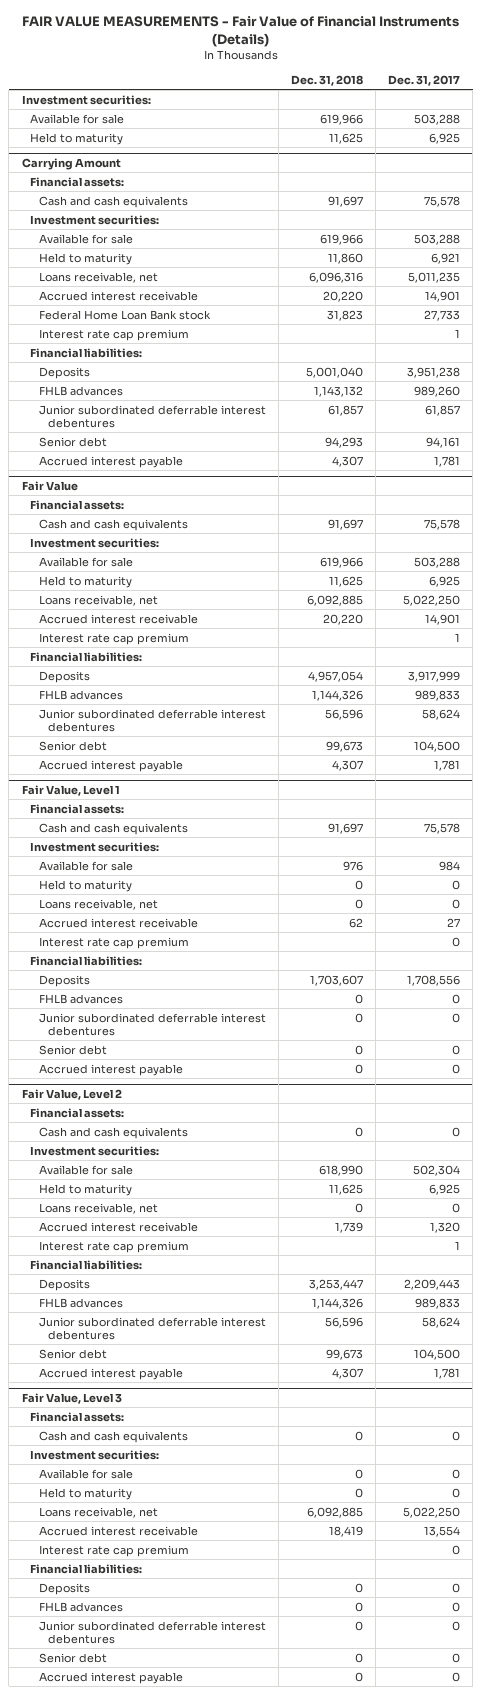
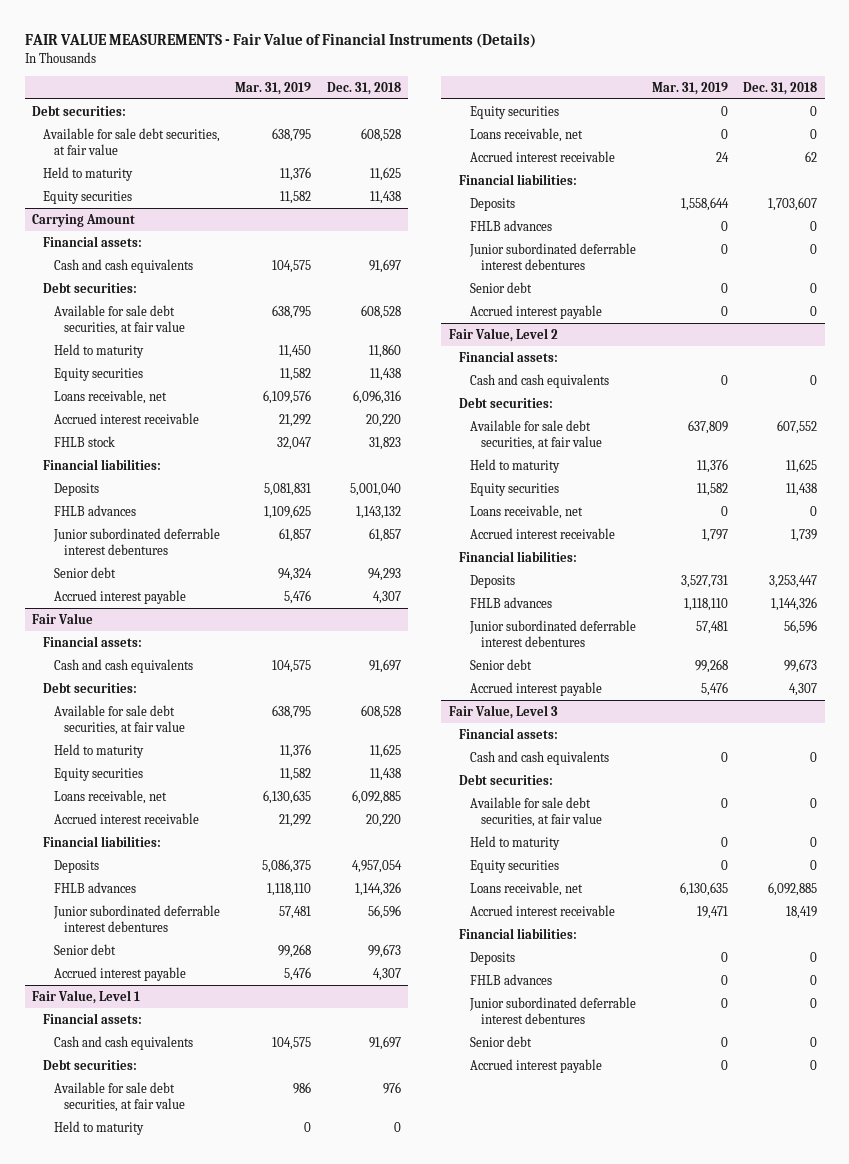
- | Dec. 31, 2018 | Dec. 31, 2017
+ | Mar. 31, 2019 | Dec. 31, 2018
- Investment securities:
- Available for sale | 619,966 | 503,288
+ Debt securities:
+ Available for sale debt securities, at fair value | 638,795 | 608,528
+ Equity securities | 11,582 | 11,438
@ Carrying Amount
- Investment securities:
- Available for sale | 619,966 | 503,288
+ Debt securities:
+ Available for sale debt securities, at fair value | 638,795 | 608,528
+ Equity securities | 11,582 | 11,438
- Federal Home Loan Bank stock | 31,823 | 27,733
- Interest rate cap premium | | 1
+ FHLB stock | 32,047 | 31,823
@ Fair Value
- Investment securities:
- Available for sale | 619,966 | 503,288
+ Debt securities:
+ Available for sale debt securities, at fair value | 638,795 | 608,528
+ Equity securities | 11,582 | 11,438
- Interest rate cap premium | | 1
@ Fair Value, Level 1
- Investment securities:
- Available for sale | 976 | 984
+ Debt securities:
+ Available for sale debt securities, at fair value | 986 | 976
+ Equity securities | 0 | 0
- Interest rate cap premium | | 0
@ Fair Value, Level 2
- Investment securities:
- Available for sale | 618,990 | 502,304
+ Debt securities:
+ Available for sale debt securities, at fair value | 637,809 | 607,552
+ Equity securities | 11,582 | 11,438
- Interest rate cap premium | | 1
@ Fair Value, Level 3
- Investment securities:
- Available for sale | 0 | 0
+ Debt securities:
+ Available for sale debt securities, at fair value | 0 | 0
+ Equity securities | 0 | 0
- Interest rate cap premium | | 0

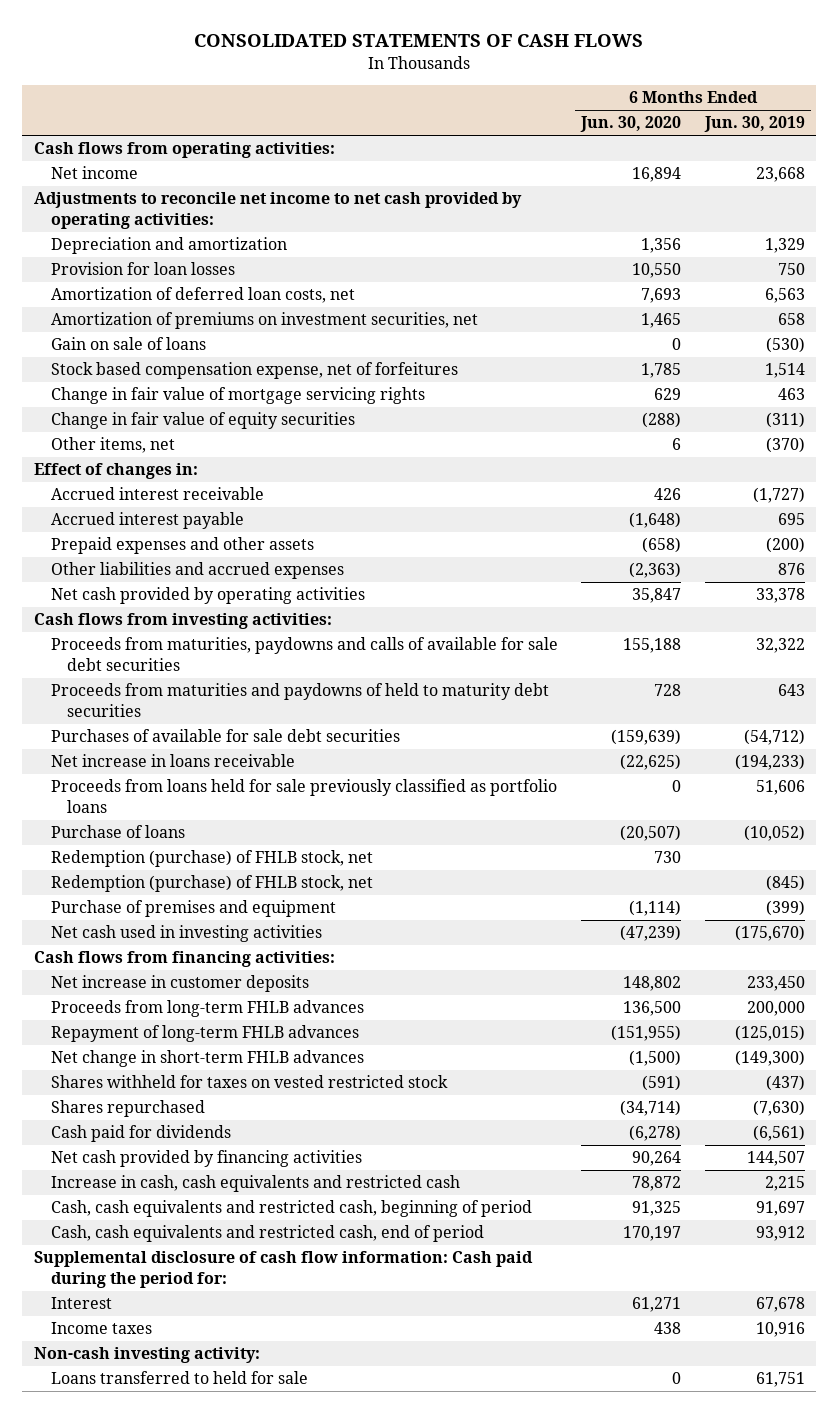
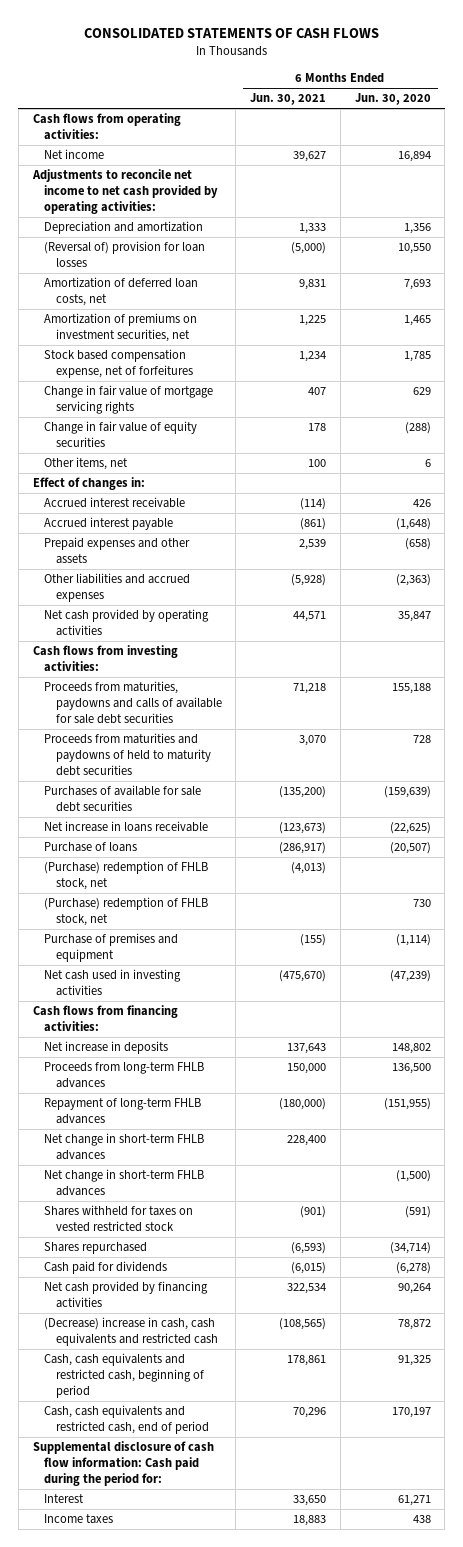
- | 6 Months Ended Jun. 30, 2020 | 6 Months Ended Jun. 30, 2019
+ | 6 Months Ended Jun. 30, 2021 | 6 Months Ended Jun. 30, 2020
- Provision for loan losses | 10,550 | 750
+ (Reversal of) provision for loan losses | (5,000) | 10,550
- Gain on sale of loans | 0 | (530)
- Proceeds from loans held for sale previously classified as portfolio loans | 0 | 51,606
- Redemption (purchase) of FHLB stock, net | 730 |
- Redemption (purchase) of FHLB stock, net | | (845)
+ (Purchase) redemption of FHLB stock, net | (4,013) |
+ (Purchase) redemption of FHLB stock, net | | 730
- Net increase in customer deposits | 148,802 | 233,450
+ Net increase in deposits | 137,643 | 148,802
+ Net change in short-term FHLB advances | 228,400 |
- Increase in cash, cash equivalents and restricted cash | 78,872 | 2,215
+ (Decrease) increase in cash, cash equivalents and restricted cash | (108,565) | 78,872
- Non-cash investing activity:
- Loans transferred to held for sale | 0 | 61,751

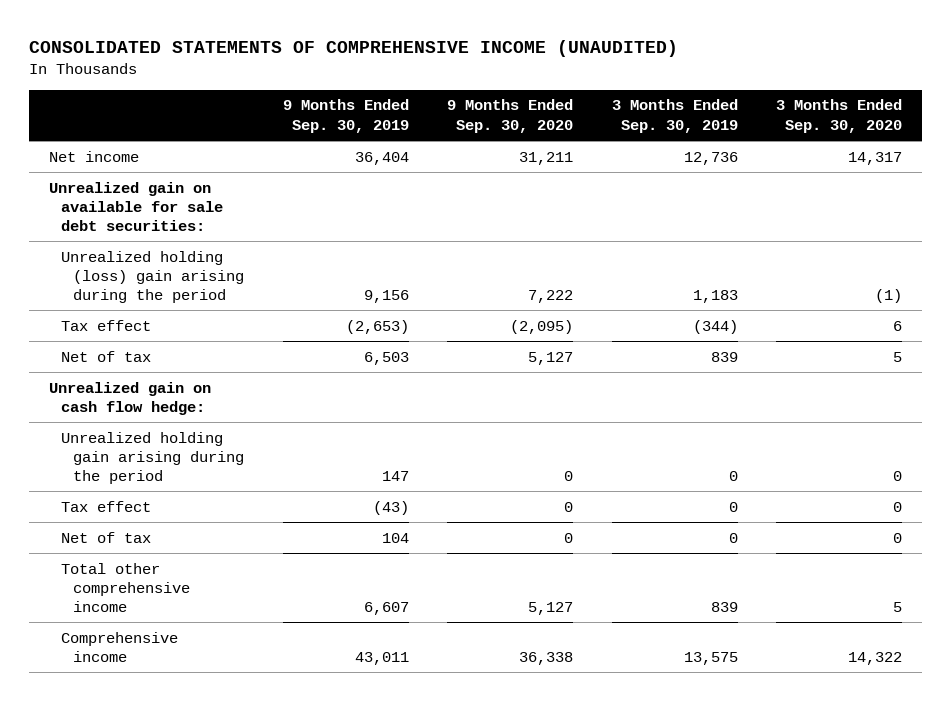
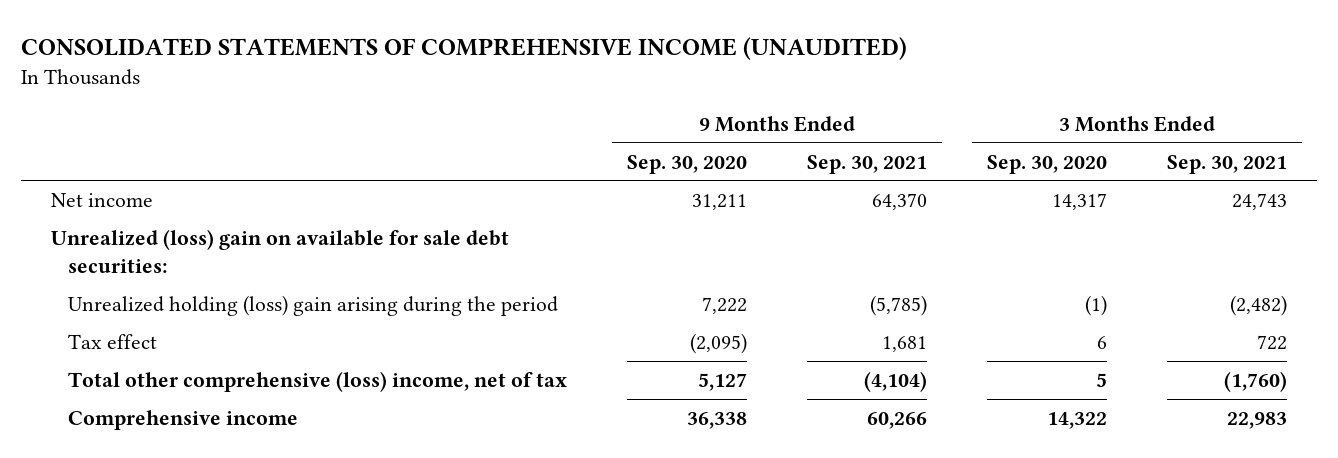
- | 9 Months Ended Sep. 30, 2019 | 9 Months Ended Sep. 30, 2020 | 3 Months Ended Sep. 30, 2019 | 3 Months Ended Sep. 30, 2020
+ | 9 Months Ended Sep. 30, 2020 | 9 Months Ended Sep. 30, 2021 | 3 Months Ended Sep. 30, 2020 | 3 Months Ended Sep. 30, 2021
- Unrealized gain on available for sale debt securities:
+ Unrealized (loss) gain on available for sale debt securities:
- Net of tax | 6,503 | 5,127 | 839 | 5
- Unrealized gain on cash flow hedge:
- Unrealized holding gain arising during the period | 147 | 0 | 0 | 0
- Tax effect | (43) | 0 | 0 | 0
- Net of tax | 104 | 0 | 0 | 0
- Total other comprehensive income | 6,607 | 5,127 | 839 | 5
+ Total other comprehensive (loss) income, net of tax | 5,127 | (4,104) | 5 | (1,760)

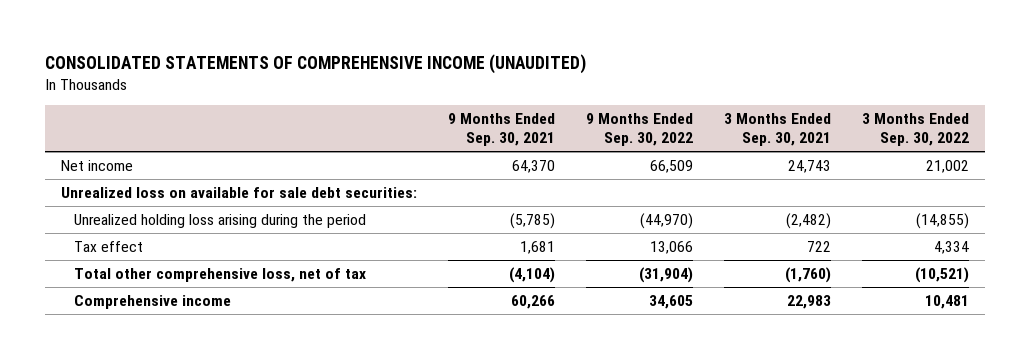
- | 9 Months Ended Sep. 30, 2020 | 9 Months Ended Sep. 30, 2021 | 3 Months Ended Sep. 30, 2020 | 3 Months Ended Sep. 30, 2021
+ | 9 Months Ended Sep. 30, 2021 | 9 Months Ended Sep. 30, 2022 | 3 Months Ended Sep. 30, 2021 | 3 Months Ended Sep. 30, 2022
- Unrealized (loss) gain on available for sale debt securities:
- Unrealized holding (loss) gain arising during the period | 7,222 | (5,785) | (1) | (2,482)
+ Unrealized loss on available for sale debt securities:
+ Unrealized holding loss arising during the period | (5,785) | (44,970) | (2,482) | (14,855)
- Total other comprehensive (loss) income, net of tax | 5,127 | (4,104) | 5 | (1,760)
+ Total other comprehensive loss, net of tax | (4,104) | (31,904) | (1,760) | (10,521)

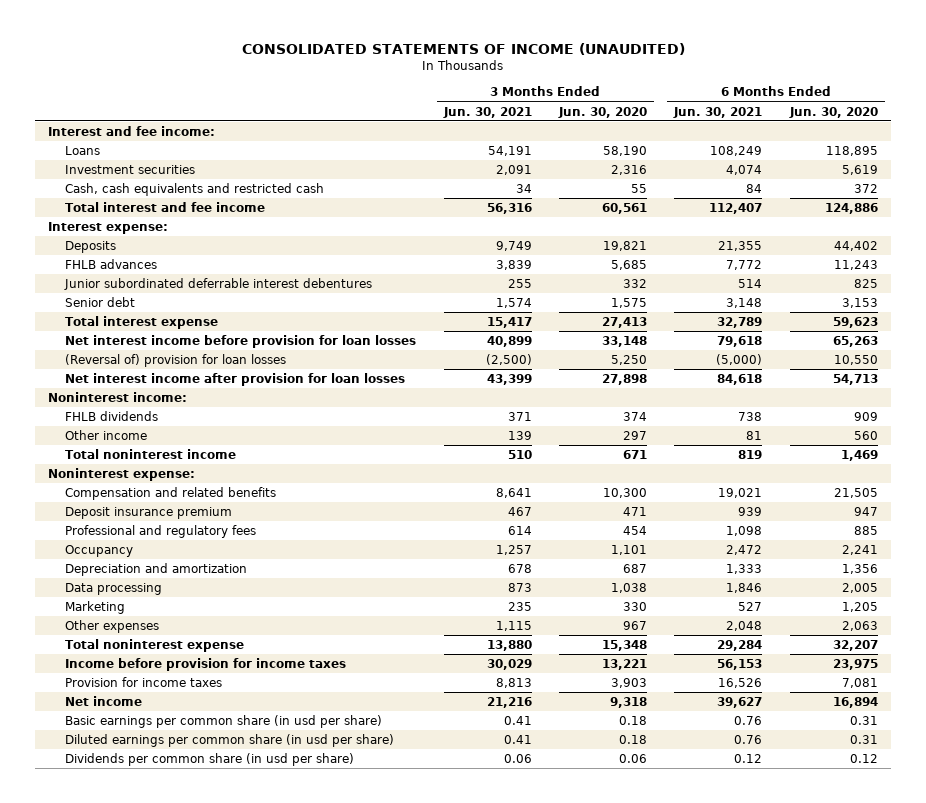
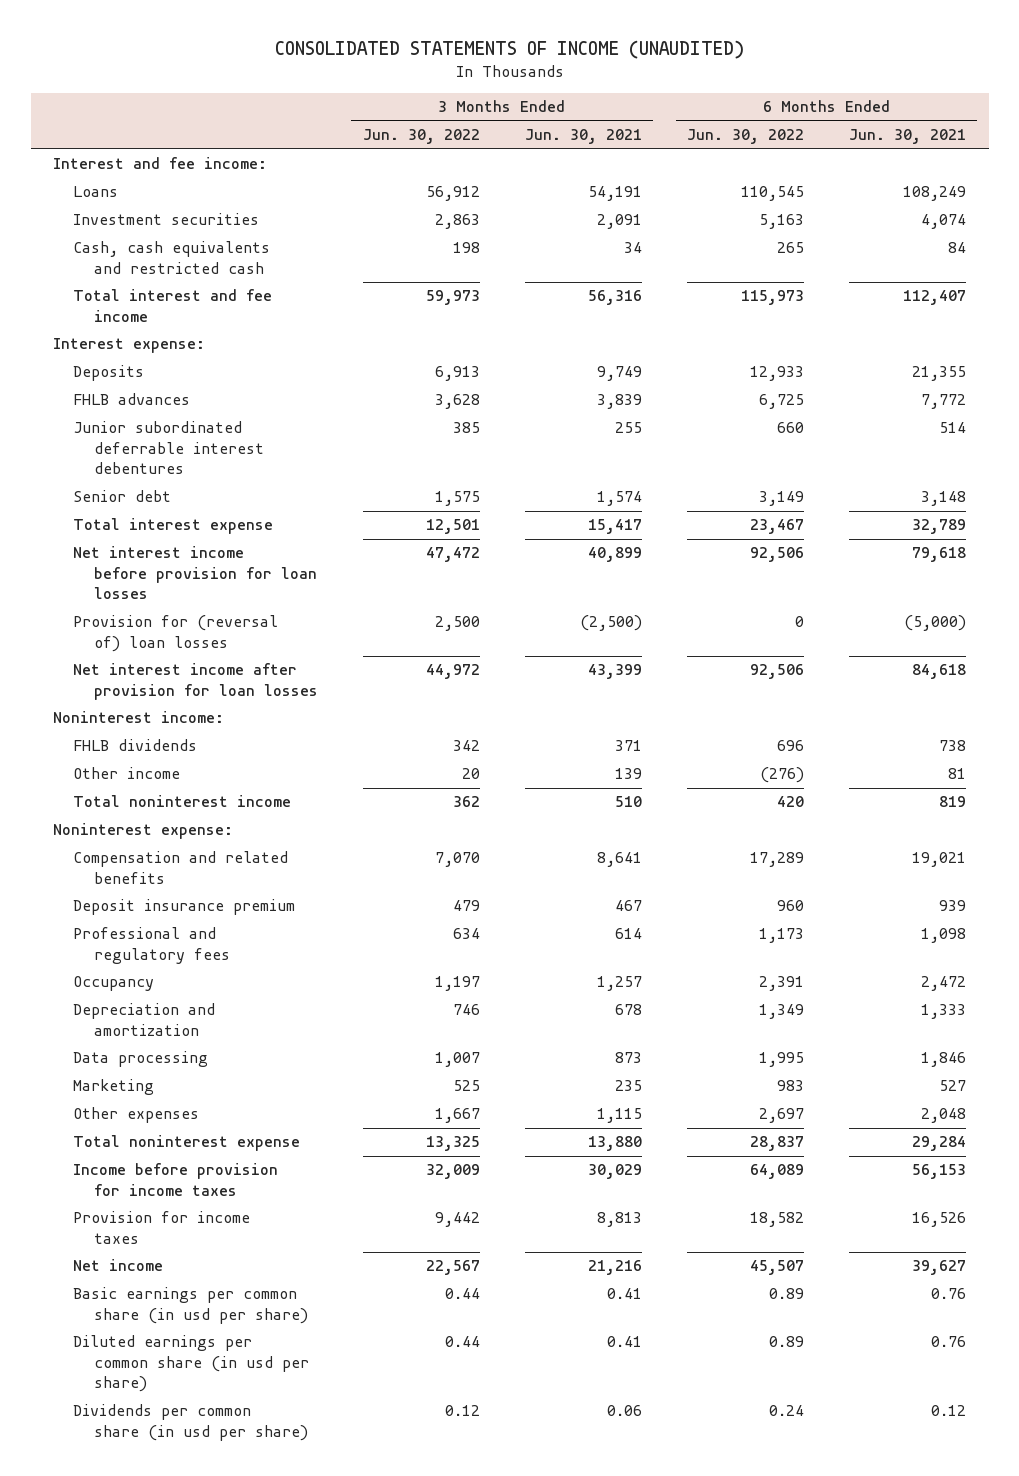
- | 3 Months Ended Jun. 30, 2021 | 3 Months Ended Jun. 30, 2020 | 6 Months Ended Jun. 30, 2021 | 6 Months Ended Jun. 30, 2020
+ | 3 Months Ended Jun. 30, 2022 | 3 Months Ended Jun. 30, 2021 | 6 Months Ended Jun. 30, 2022 | 6 Months Ended Jun. 30, 2021
- (Reversal of) provision for loan losses | (2,500) | 5,250 | (5,000) | 10,550
+ Provision for (reversal of) loan losses | 2,500 | (2,500) | 0 | (5,000)

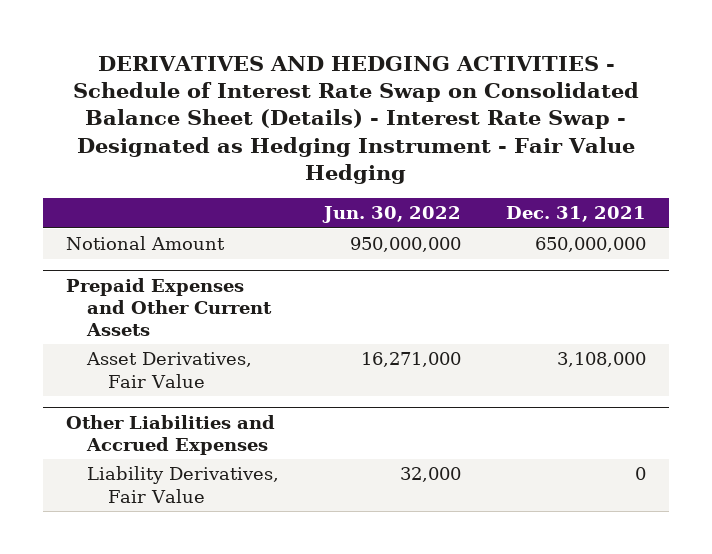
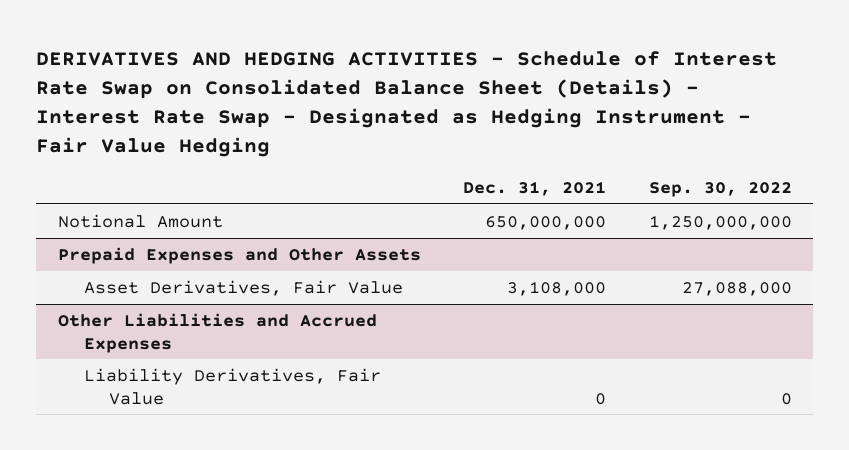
- | Jun. 30, 2022 | Dec. 31, 2021
+ | Dec. 31, 2021 | Sep. 30, 2022
- Prepaid Expenses and Other Current Assets
+ Prepaid Expenses and Other Assets

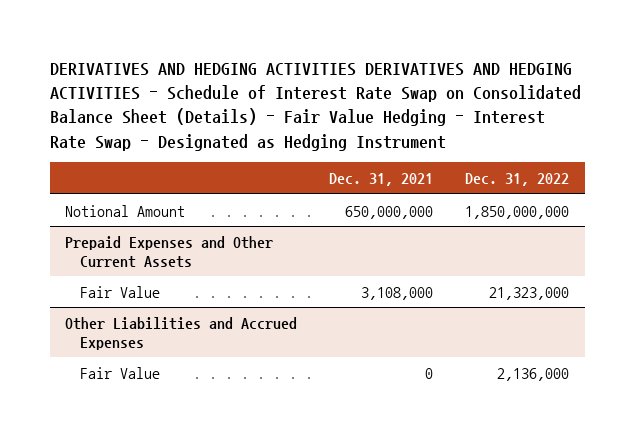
- DERIVATIVES AND HEDGING ACTIVITIES - Schedule of Interest Rate Swap on Consolidated Balance Sheet (Details) - Interest Rate Swap - Designated as Hedging Instrument - Fair Value Hedging
+ DERIVATIVES AND HEDGING ACTIVITIES DERIVATIVES AND HEDGING ACTIVITIES - Schedule of Interest Rate Swap on Consolidated Balance Sheet (Details) - Fair Value Hedging - Interest Rate Swap - Designated as Hedging Instrument
- | Dec. 31, 2021 | Sep. 30, 2022
+ | Dec. 31, 2021 | Dec. 31, 2022
- Prepaid Expenses and Other Assets
- Asset Derivatives, Fair Value | 3,108,000 | 27,088,000
+ Prepaid Expenses and Other Current Assets
+ Fair Value | 3,108,000 | 21,323,000
@ Other Liabilities and Accrued Expenses
- Liability Derivatives, Fair Value | 0 | 0
+ Fair Value | 0 | 2,136,000

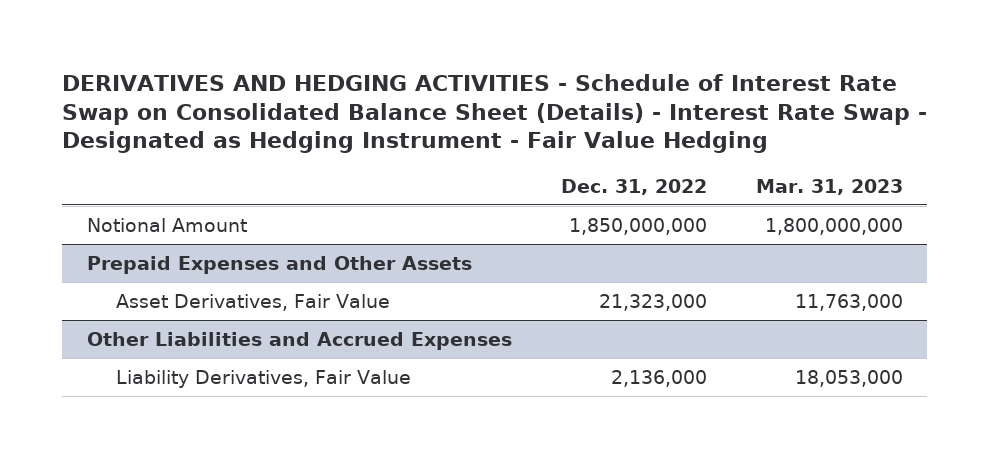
- DERIVATIVES AND HEDGING ACTIVITIES DERIVATIVES AND HEDGING ACTIVITIES - Schedule of Interest Rate Swap on Consolidated Balance Sheet (Details) - Fair Value Hedging - Interest Rate Swap - Designated as Hedging Instrument
+ DERIVATIVES AND HEDGING ACTIVITIES - Schedule of Interest Rate Swap on Consolidated Balance Sheet (Details) - Interest Rate Swap - Designated as Hedging Instrument - Fair Value Hedging
- | Dec. 31, 2021 | Dec. 31, 2022
+ | Dec. 31, 2022 | Mar. 31, 2023
- Prepaid Expenses and Other Current Assets
- Fair Value | 3,108,000 | 21,323,000
+ Prepaid Expenses and Other Assets
+ Asset Derivatives, Fair Value | 21,323,000 | 11,763,000
@ Other Liabilities and Accrued Expenses
- Fair Value | 0 | 2,136,000
+ Liability Derivatives, Fair Value | 2,136,000 | 18,053,000

